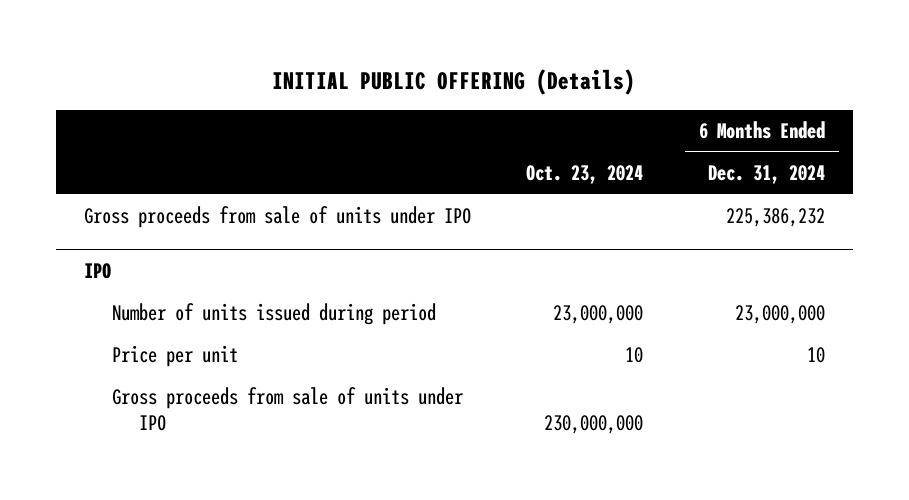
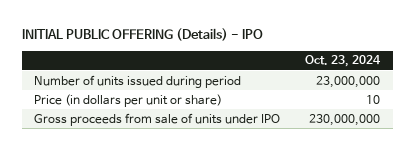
- INITIAL PUBLIC OFFERING (Details)
+ INITIAL PUBLIC OFFERING (Details) - IPO
- | Oct. 23, 2024 | 6 Months Ended Dec. 31, 2024
+ | Oct. 23, 2024
- Gross proceeds from sale of units under IPO | | 225,386,232
- IPO
- Price per unit | 10 | 10
+ Price (in dollars per unit or share) | 10

